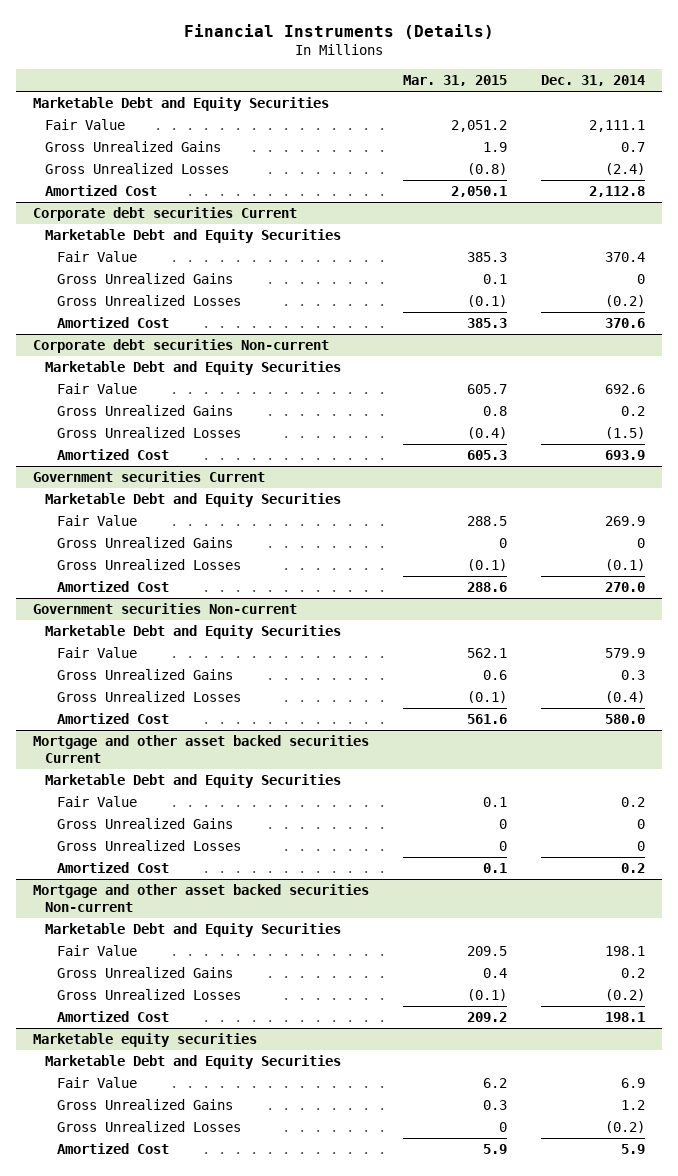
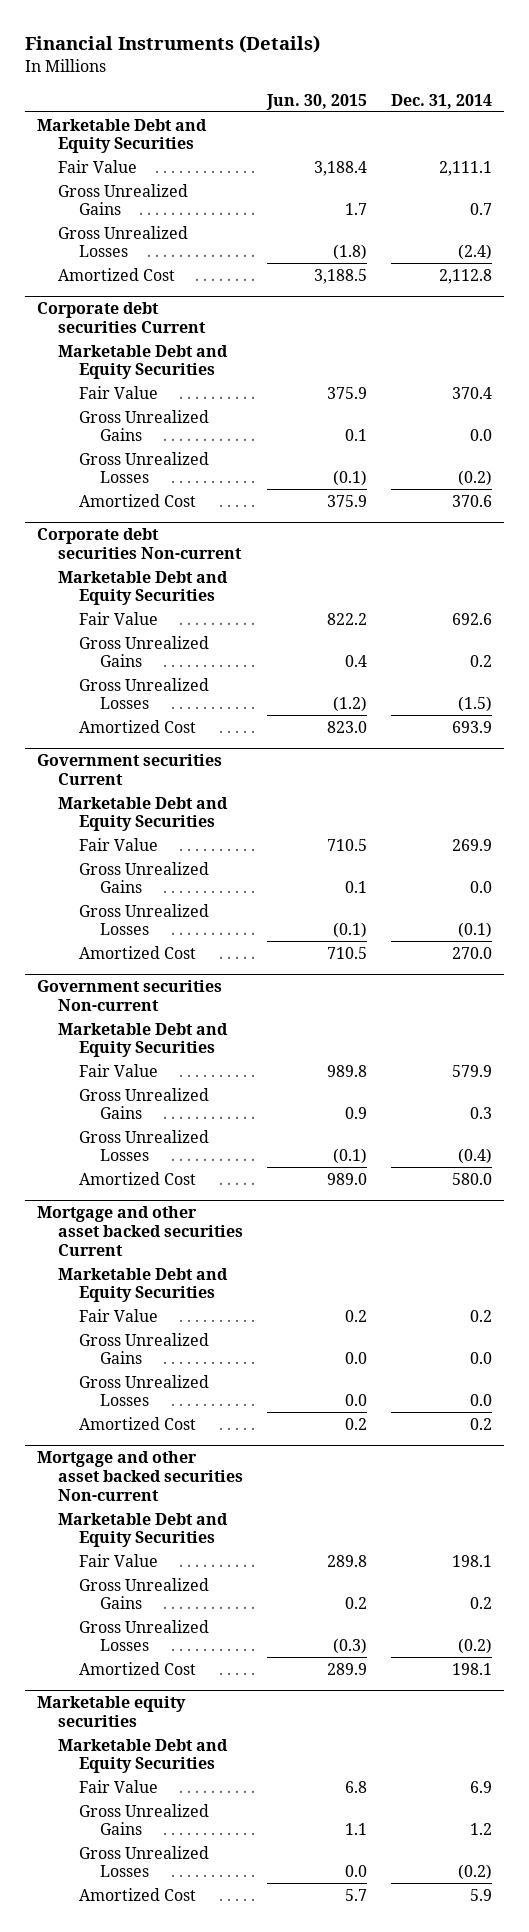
- | Mar. 31, 2015 | Dec. 31, 2014
+ | Jun. 30, 2015 | Dec. 31, 2014
@ Corporate debt securities Current
- Gross Unrealized Gains | 0.1 | 0
+ Gross Unrealized Gains | 0.1 | 0.0
@ Government securities Current
- Gross Unrealized Gains | 0 | 0
+ Gross Unrealized Gains | 0.1 | 0.0
@ Mortgage and other asset backed securities Current
- Gross Unrealized Gains | 0 | 0
- Gross Unrealized Losses | 0 | 0
+ Gross Unrealized Gains | 0.0 | 0.0
+ Gross Unrealized Losses | 0.0 | 0.0

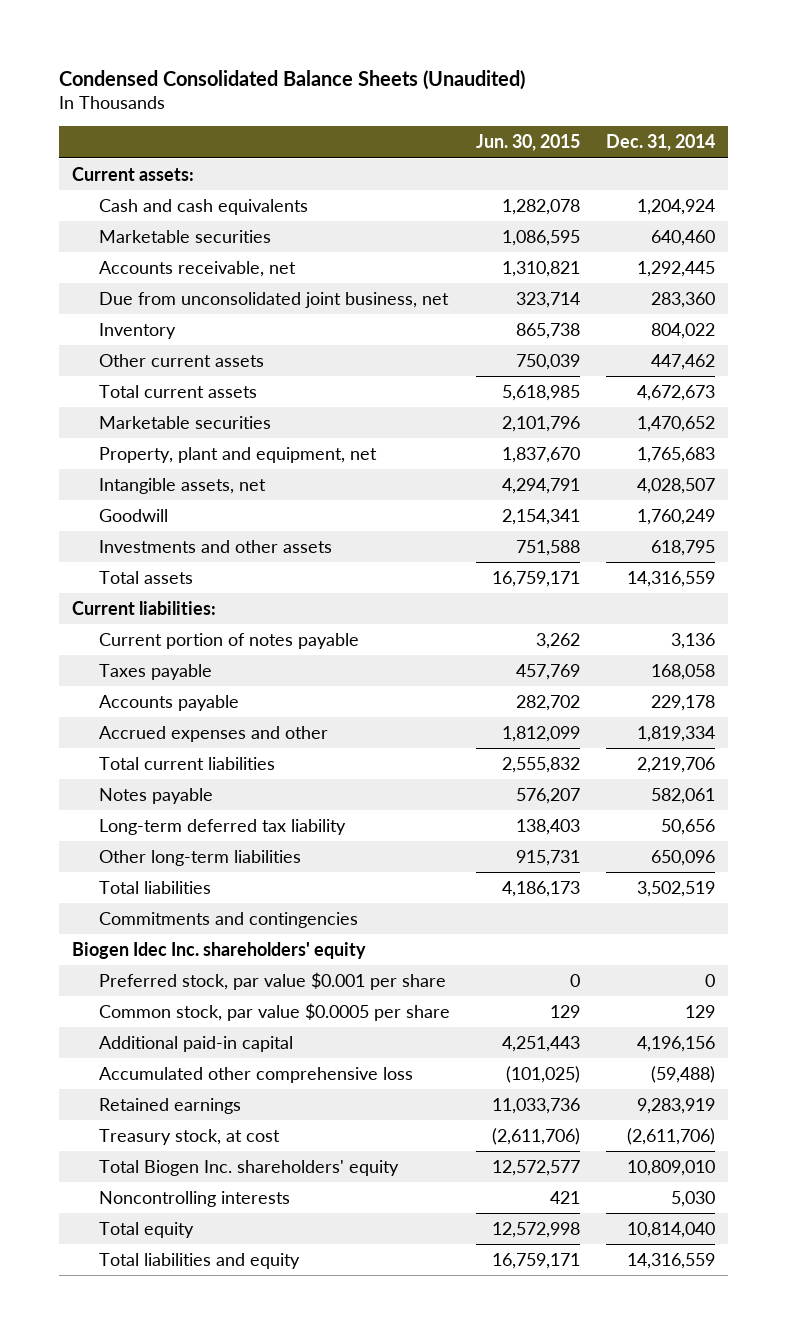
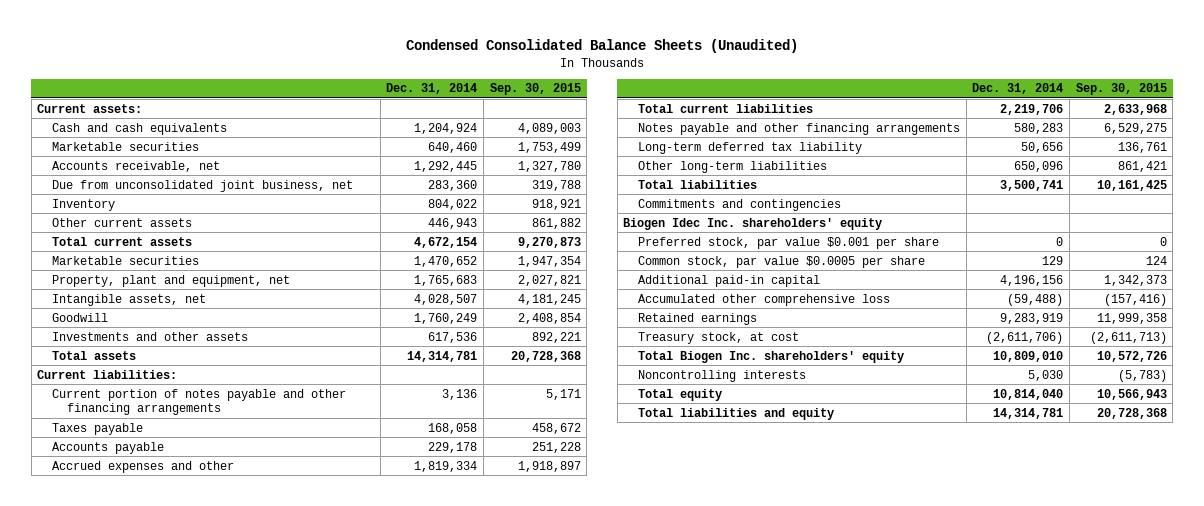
- | Jun. 30, 2015 | Dec. 31, 2014
+ | Dec. 31, 2014 | Sep. 30, 2015
- Other current assets | 750,039 | 447,462
- Total current assets | 5,618,985 | 4,672,673
+ Other current assets | 446,943 | 861,882
+ Total current assets | 4,672,154 | 9,270,873
- Investments and other assets | 751,588 | 618,795
- Total assets | 16,759,171 | 14,316,559
+ Investments and other assets | 617,536 | 892,221
+ Total assets | 14,314,781 | 20,728,368
- Current portion of notes payable | 3,262 | 3,136
+ Current portion of notes payable and other financing arrangements | 3,136 | 5,171
- Notes payable | 576,207 | 582,061
+ Notes payable and other financing arrangements | 580,283 | 6,529,275
- Total liabilities | 4,186,173 | 3,502,519
+ Total liabilities | 3,500,741 | 10,161,425
- Total liabilities and equity | 16,759,171 | 14,316,559
+ Total liabilities and equity | 14,314,781 | 20,728,368

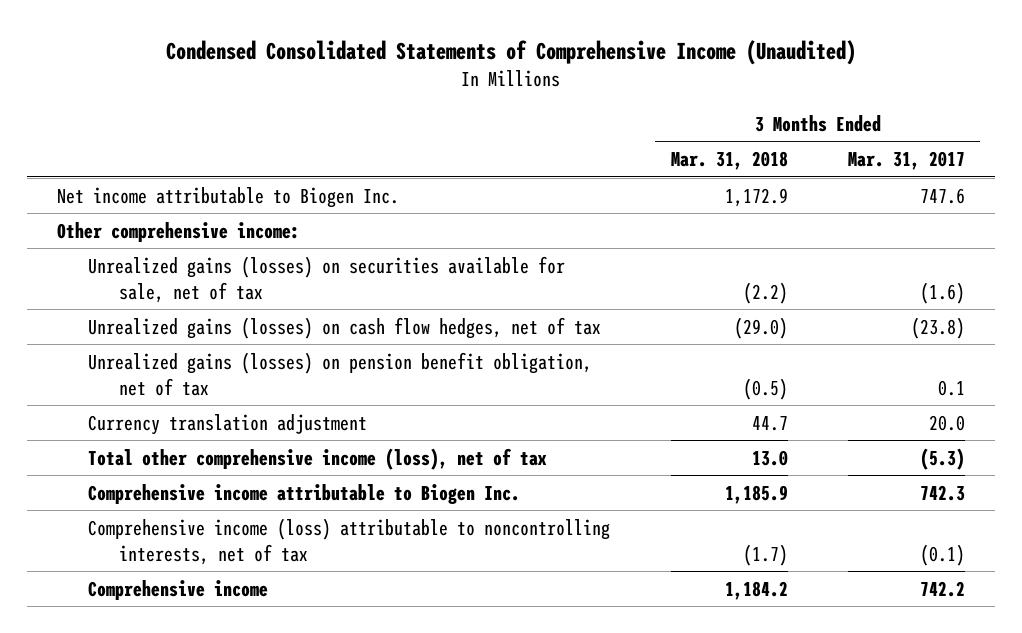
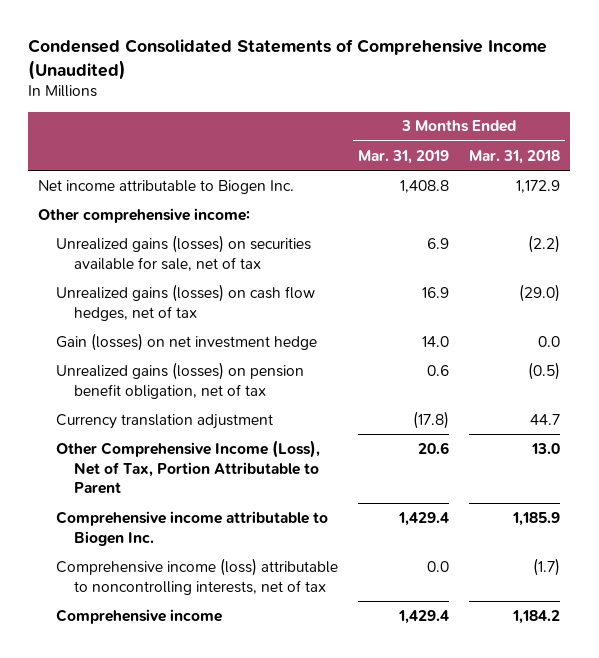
- | 3 Months Ended Mar. 31, 2018 | 3 Months Ended Mar. 31, 2017
+ | 3 Months Ended Mar. 31, 2019 | 3 Months Ended Mar. 31, 2018
+ Gain (losses) on net investment hedge | 14.0 | 0.0
- Total other comprehensive income (loss), net of tax | 13.0 | (5.3)
+ Other Comprehensive Income (Loss), Net of Tax, Portion Attributable to Parent | 20.6 | 13.0

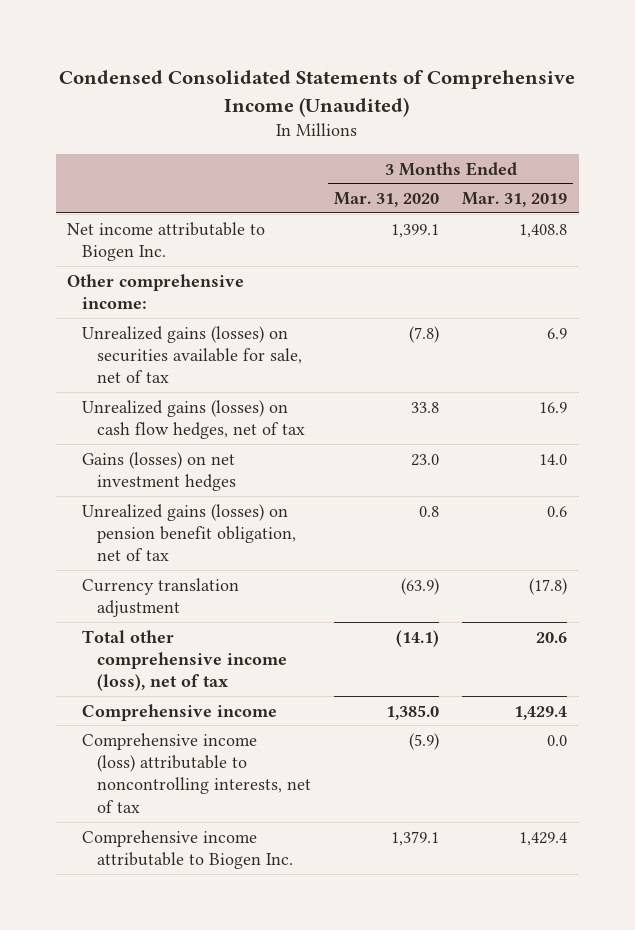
- | 3 Months Ended Mar. 31, 2019 | 3 Months Ended Mar. 31, 2018
+ | 3 Months Ended Mar. 31, 2020 | 3 Months Ended Mar. 31, 2019
- Gain (losses) on net investment hedge | 14.0 | 0.0
+ Gains (losses) on net investment hedges | 23.0 | 14.0
- Other Comprehensive Income (Loss), Net of Tax, Portion Attributable to Parent | 20.6 | 13.0
+ Total other comprehensive income (loss), net of tax | (14.1) | 20.6
moved down: Comprehensive income (loss) attributable to noncontrolling interests, net of tax | (5.9) | 0.0
moved down: Comprehensive income attributable to Biogen Inc. | 1,379.1 | 1,429.4

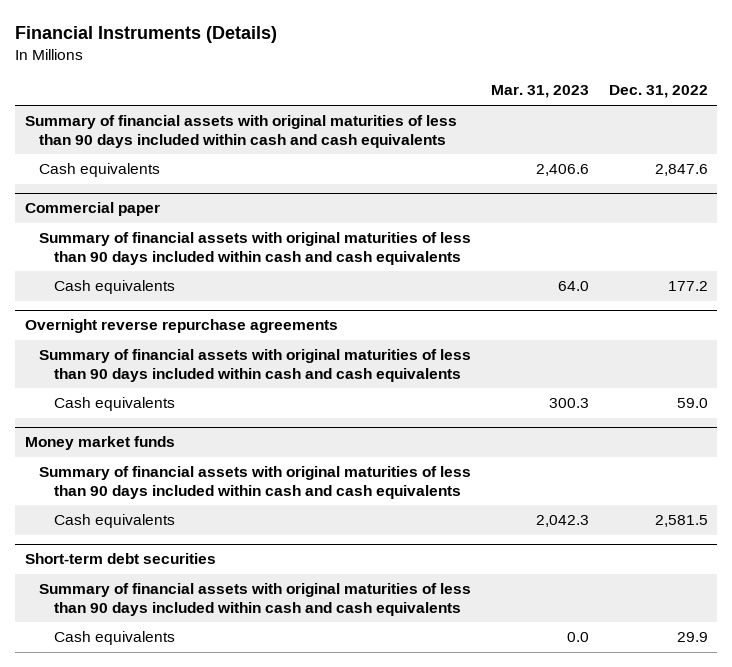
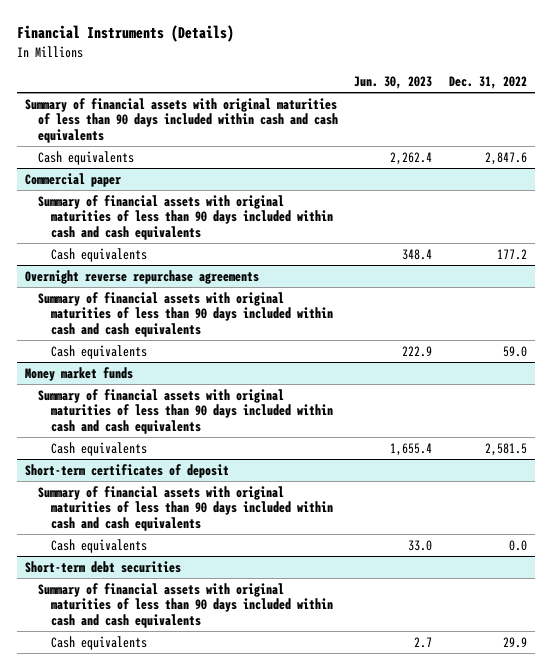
- | Mar. 31, 2023 | Dec. 31, 2022
+ | Jun. 30, 2023 | Dec. 31, 2022
+ Short-term certificates of deposit
+ Summary of financial assets with original maturities of less than 90 days included within cash and cash equivalents
+ Cash equivalents | 33.0 | 0.0

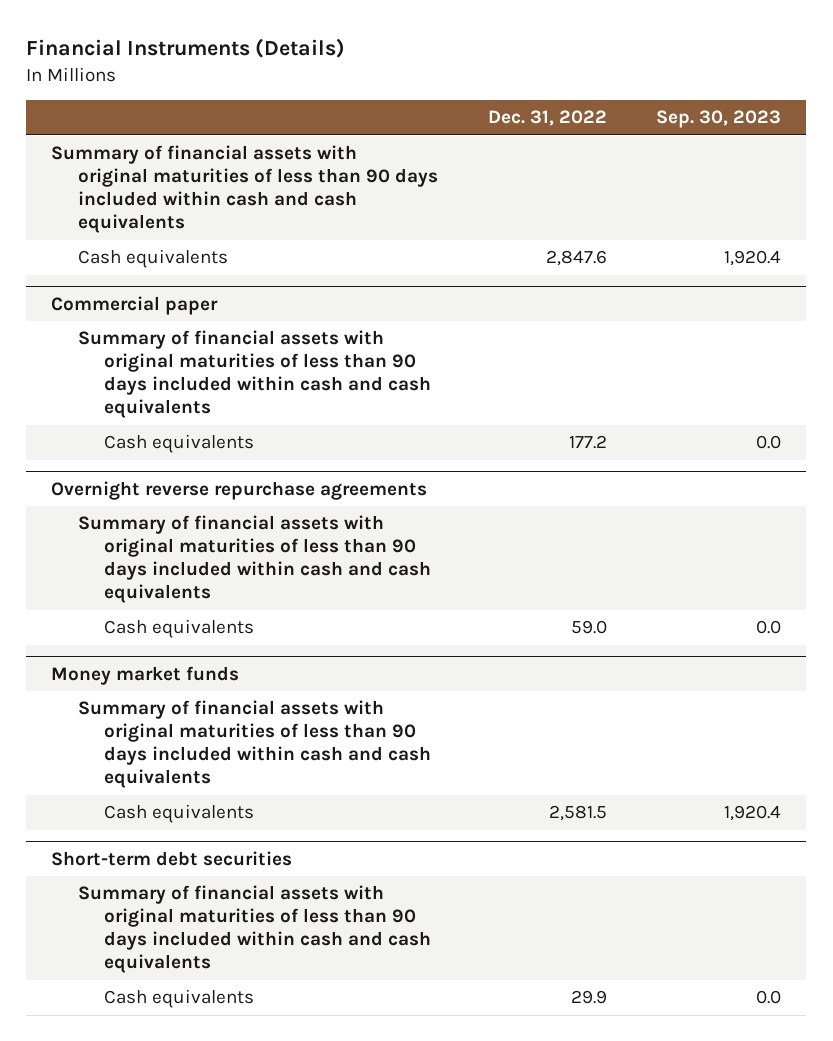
- | Jun. 30, 2023 | Dec. 31, 2022
+ | Dec. 31, 2022 | Sep. 30, 2023
- Short-term certificates of deposit
- Summary of financial assets with original maturities of less than 90 days included within cash and cash equivalents
- Cash equivalents | 33.0 | 0.0

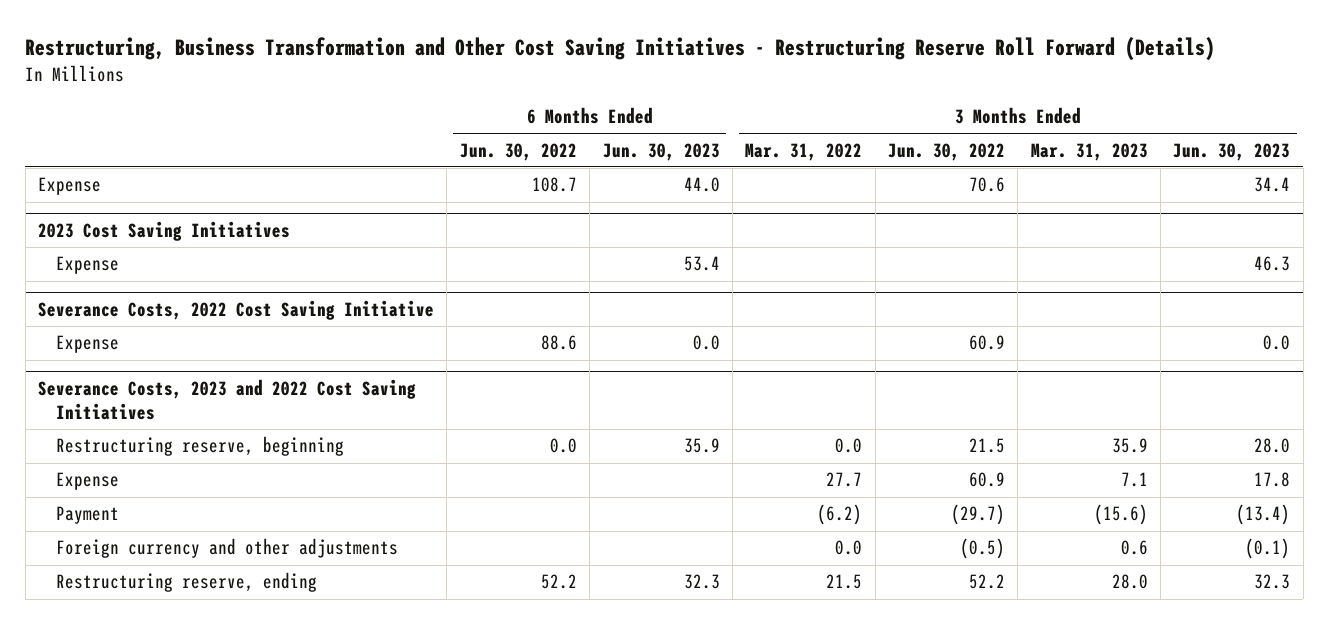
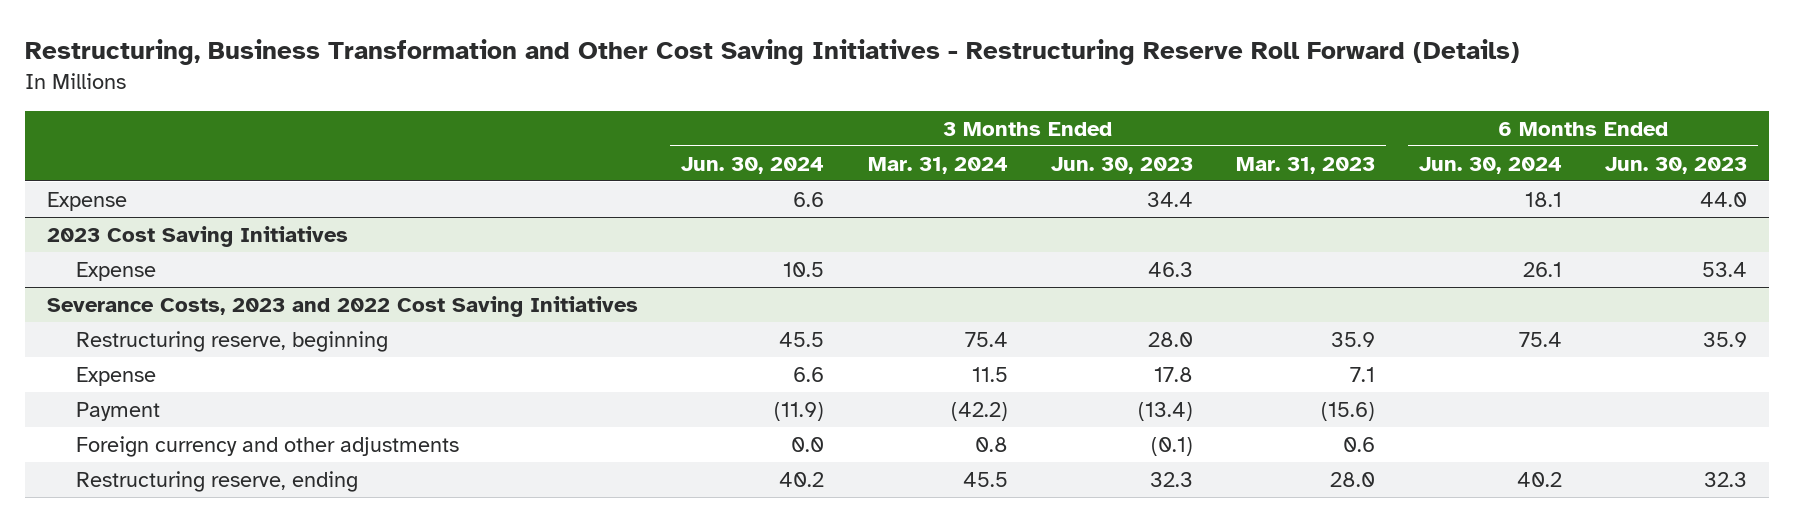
- | 6 Months Ended Jun. 30, 2022 | 6 Months Ended Jun. 30, 2023 | 3 Months Ended Mar. 31, 2022 | 3 Months Ended Jun. 30, 2022 | 3 Months Ended Mar. 31, 2023 | 3 Months Ended Jun. 30, 2023
+ | 3 Months Ended Jun. 30, 2024 | 3 Months Ended Mar. 31, 2024 | 3 Months Ended Jun. 30, 2023 | 3 Months Ended Mar. 31, 2023 | 6 Months Ended Jun. 30, 2024 | 6 Months Ended Jun. 30, 2023
- Severance Costs, 2022 Cost Saving Initiative
- Expense | 88.6 | 0.0 | | 60.9 | | 0.0

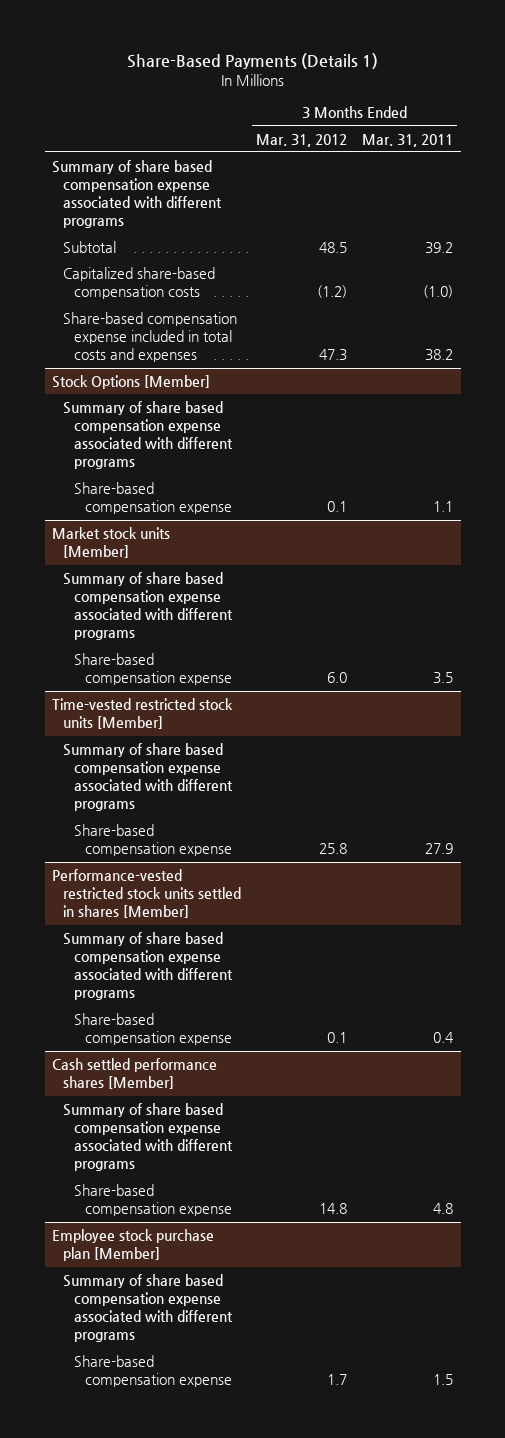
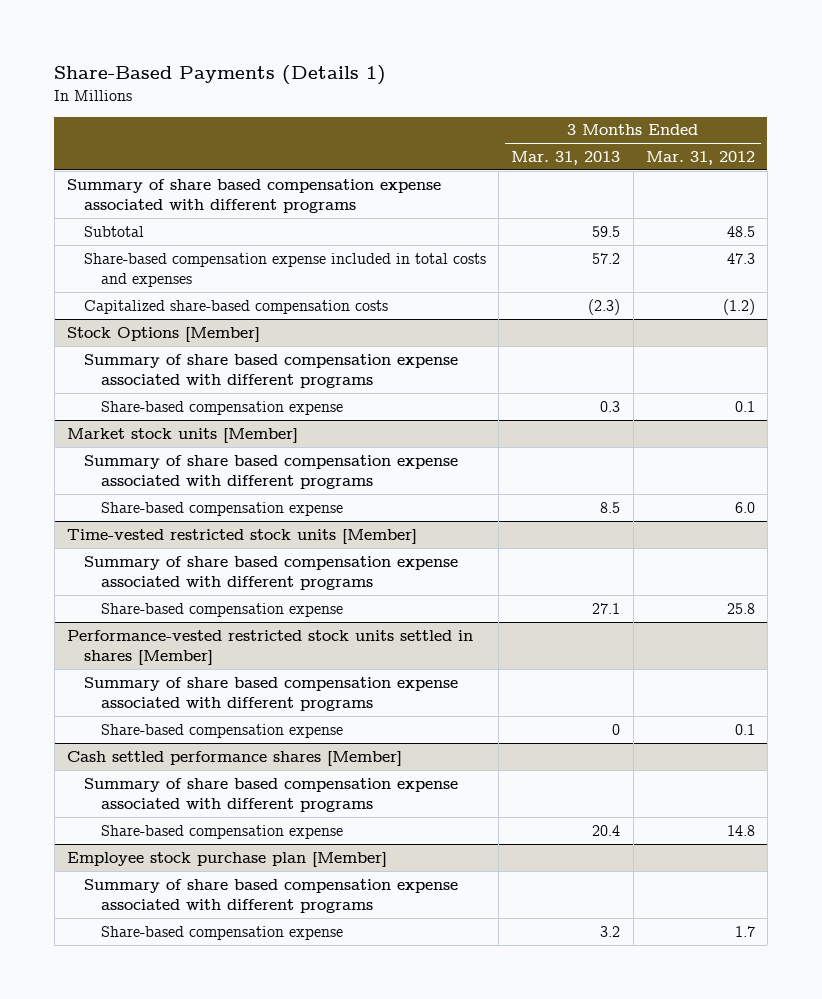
- | 3 Months Ended Mar. 31, 2012 | 3 Months Ended Mar. 31, 2011
+ | 3 Months Ended Mar. 31, 2013 | 3 Months Ended Mar. 31, 2012
moved down: Capitalized share-based compensation costs | (2.3) | (1.2)

